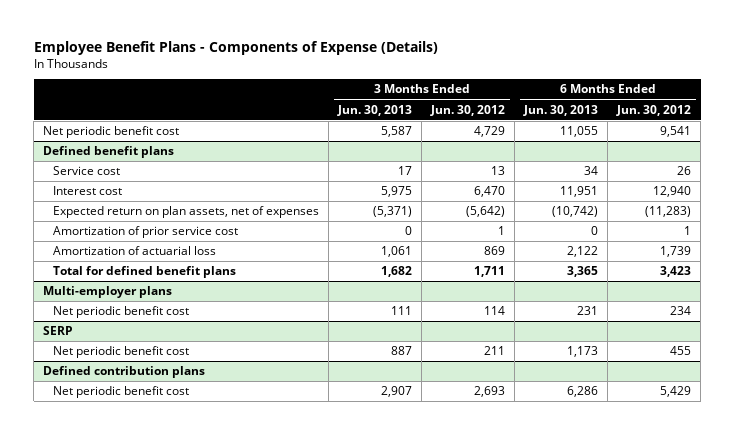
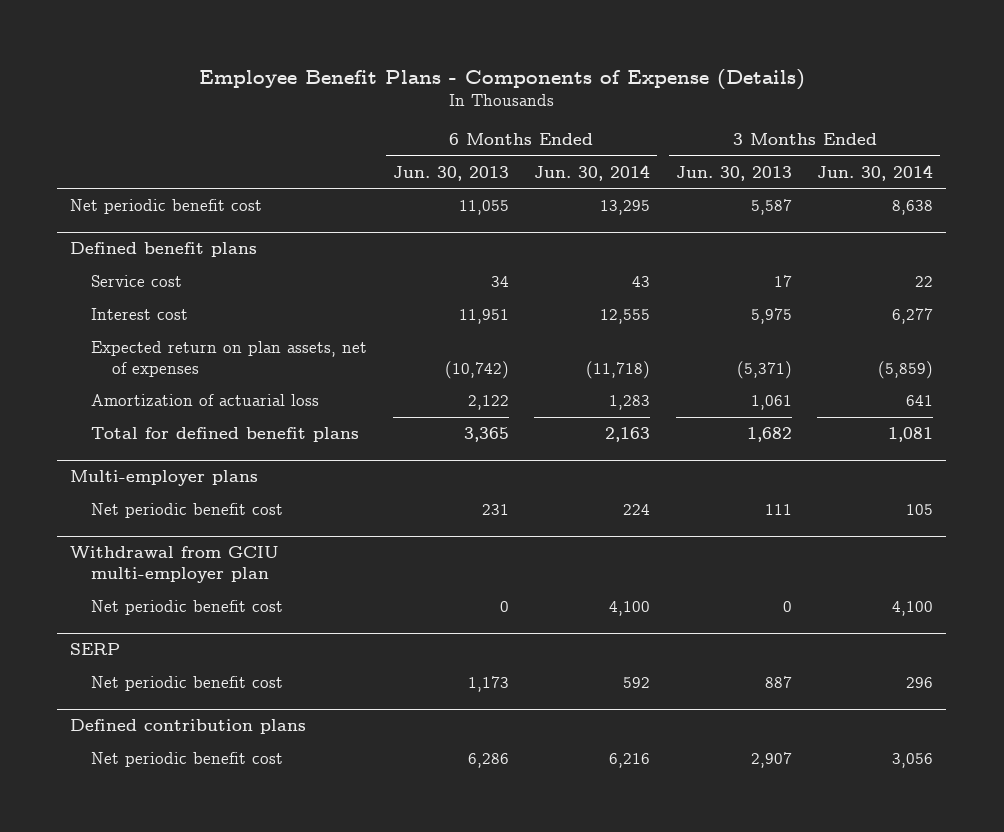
- | 3 Months Ended Jun. 30, 2013 | 3 Months Ended Jun. 30, 2012 | 6 Months Ended Jun. 30, 2013 | 6 Months Ended Jun. 30, 2012
+ | 6 Months Ended Jun. 30, 2013 | 6 Months Ended Jun. 30, 2014 | 3 Months Ended Jun. 30, 2013 | 3 Months Ended Jun. 30, 2014
@ Defined benefit plans
- Amortization of prior service cost | 0 | 1 | 0 | 1
+ Withdrawal from GCIU multi-employer plan
+ Net periodic benefit cost | 0 | 4,100 | 0 | 4,100

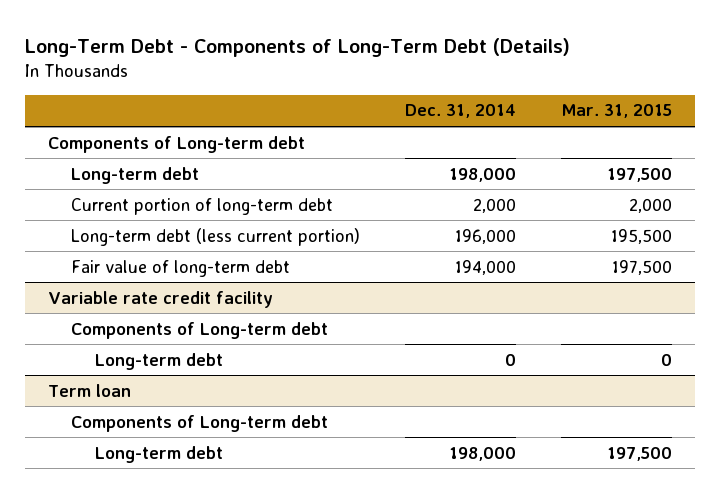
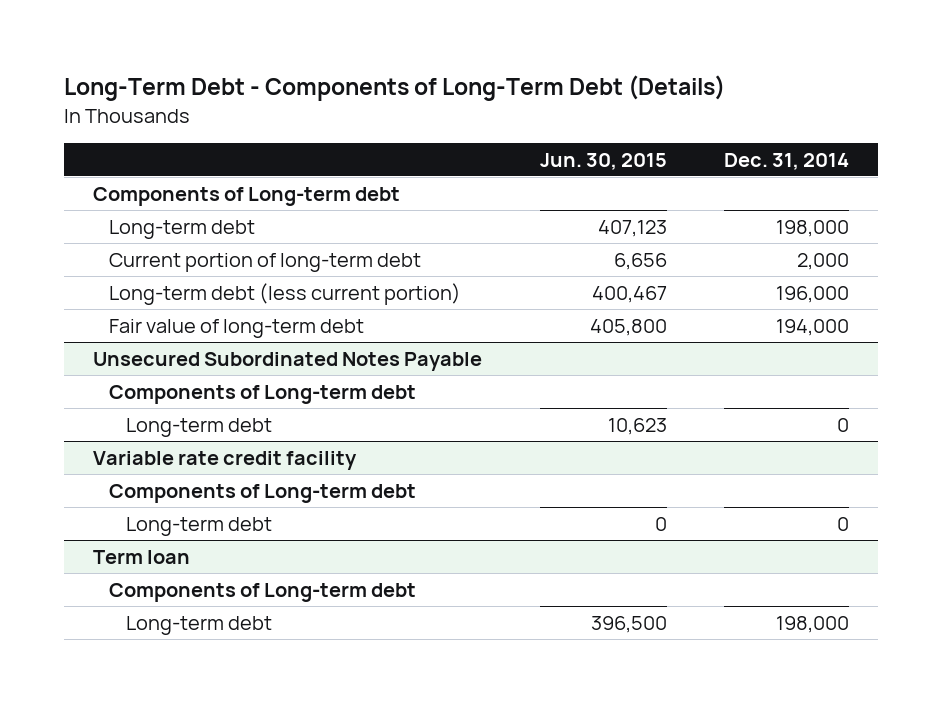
- | Dec. 31, 2014 | Mar. 31, 2015
+ | Jun. 30, 2015 | Dec. 31, 2014
+ Unsecured Subordinated Notes Payable
+ Components of Long-term debt
+ Long-term debt | 10,623 | 0

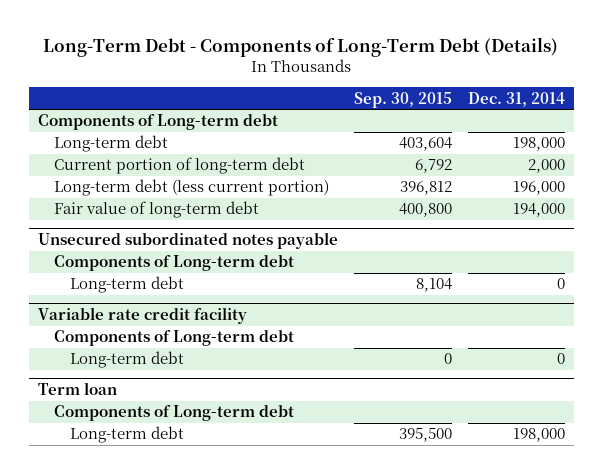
- | Jun. 30, 2015 | Dec. 31, 2014
+ | Sep. 30, 2015 | Dec. 31, 2014
- Unsecured Subordinated Notes Payable
+ Unsecured subordinated notes payable

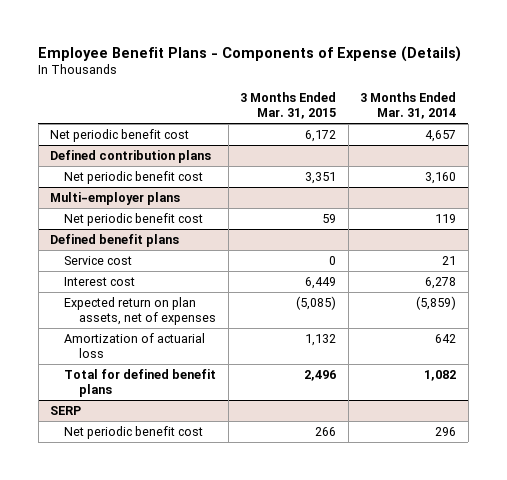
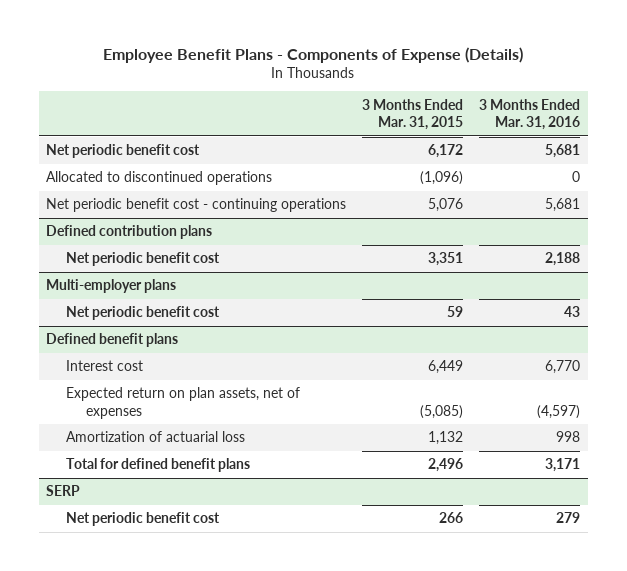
- | 3 Months Ended Mar. 31, 2015 | 3 Months Ended Mar. 31, 2014
+ | 3 Months Ended Mar. 31, 2015 | 3 Months Ended Mar. 31, 2016
+ Allocated to discontinued operations | (1,096) | 0
+ Net periodic benefit cost - continuing operations | 5,076 | 5,681
@ Defined benefit plans
- Service cost | 0 | 21

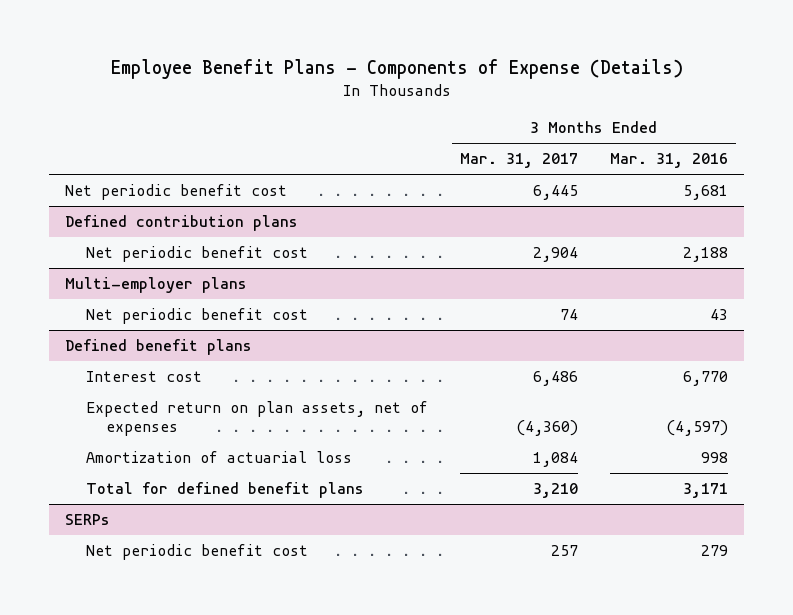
- | 3 Months Ended Mar. 31, 2015 | 3 Months Ended Mar. 31, 2016
+ | 3 Months Ended Mar. 31, 2017 | 3 Months Ended Mar. 31, 2016
- Allocated to discontinued operations | (1,096) | 0
- Net periodic benefit cost - continuing operations | 5,076 | 5,681
- SERP
+ SERPs

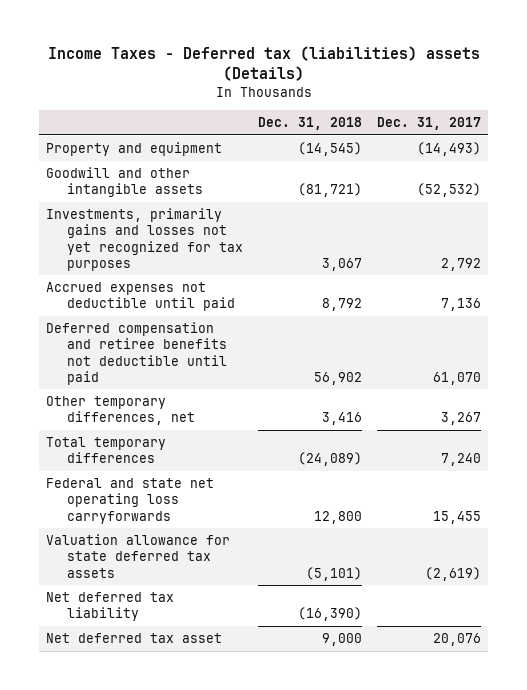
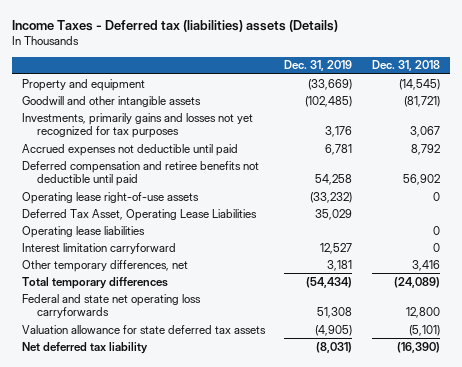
- | Dec. 31, 2018 | Dec. 31, 2017
+ | Dec. 31, 2019 | Dec. 31, 2018
+ Operating lease right-of-use assets | (33,232) | 0
+ Deferred Tax Asset, Operating Lease Liabilities | 35,029 |
+ Operating lease liabilities | | 0
+ Interest limitation carryforward | 12,527 | 0
- Net deferred tax asset | 9,000 | 20,076

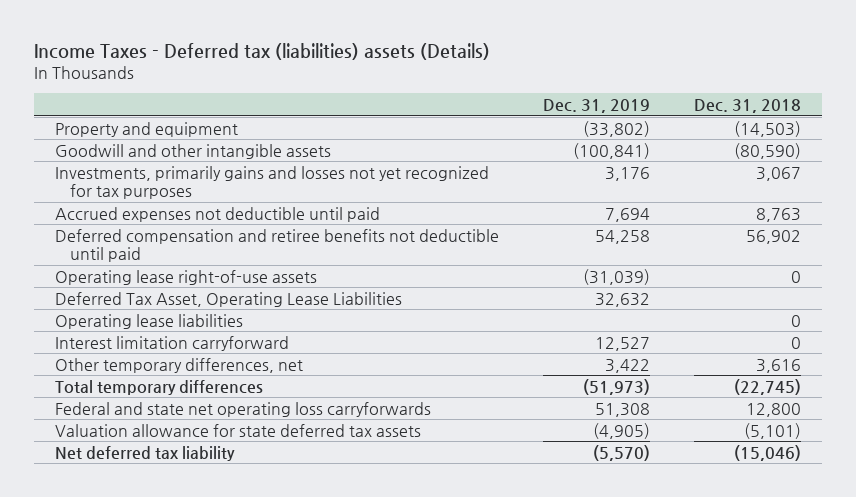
- Property and equipment | (33,669) | (14,545)
- Goodwill and other intangible assets | (102,485) | (81,721)
+ Property and equipment | (33,802) | (14,503)
+ Goodwill and other intangible assets | (100,841) | (80,590)
- Accrued expenses not deductible until paid | 6,781 | 8,792
+ Accrued expenses not deductible until paid | 7,694 | 8,763
- Operating lease right-of-use assets | (33,232) | 0
- Deferred Tax Asset, Operating Lease Liabilities | 35,029 |
+ Operating lease right-of-use assets | (31,039) | 0
+ Deferred Tax Asset, Operating Lease Liabilities | 32,632 |
- Other temporary differences, net | 3,181 | 3,416
- Total temporary differences | (54,434) | (24,089)
+ Other temporary differences, net | 3,422 | 3,616
+ Total temporary differences | (51,973) | (22,745)
- Net deferred tax liability | (8,031) | (16,390)
+ Net deferred tax liability | (5,570) | (15,046)

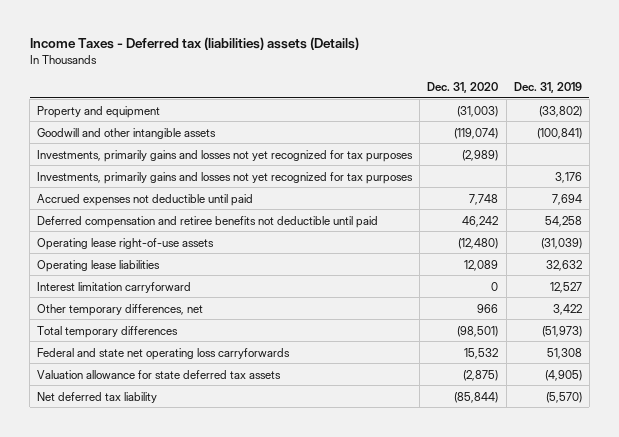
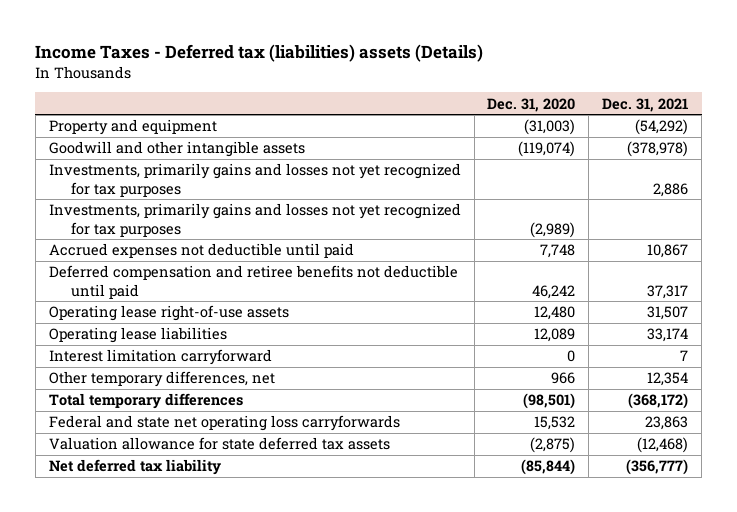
- | Dec. 31, 2020 | Dec. 31, 2019
+ | Dec. 31, 2020 | Dec. 31, 2021
moved down: Investments, primarily gains and losses not yet recognized for tax purposes | (2,989) |
- Operating lease right-of-use assets | (12,480) | (31,039)
+ Operating lease right-of-use assets | 12,480 | 31,507

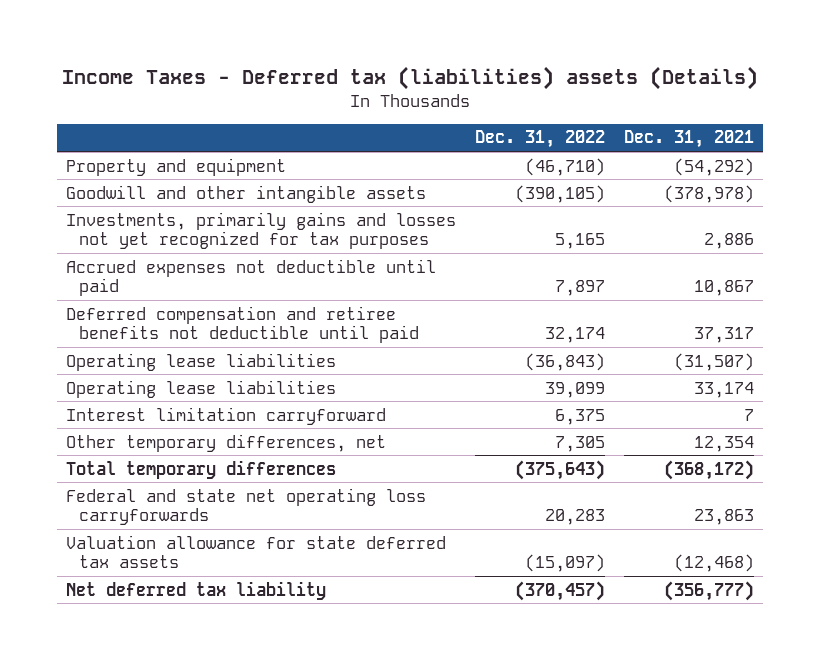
- | Dec. 31, 2020 | Dec. 31, 2021
+ | Dec. 31, 2022 | Dec. 31, 2021
- Investments, primarily gains and losses not yet recognized for tax purposes | (2,989) |
- Operating lease right-of-use assets | 12,480 | 31,507
+ Operating lease liabilities | (36,843) | (31,507)

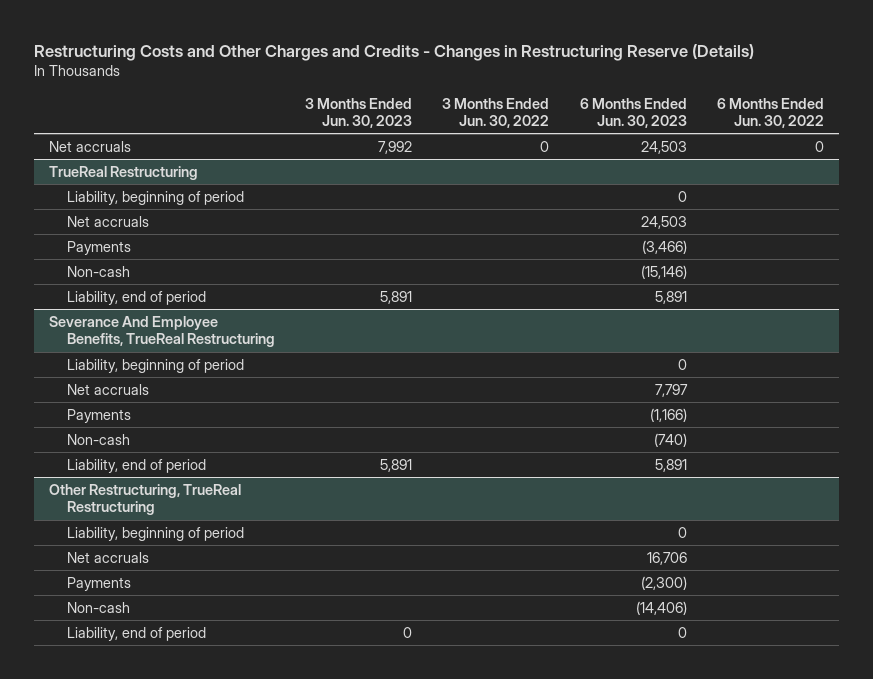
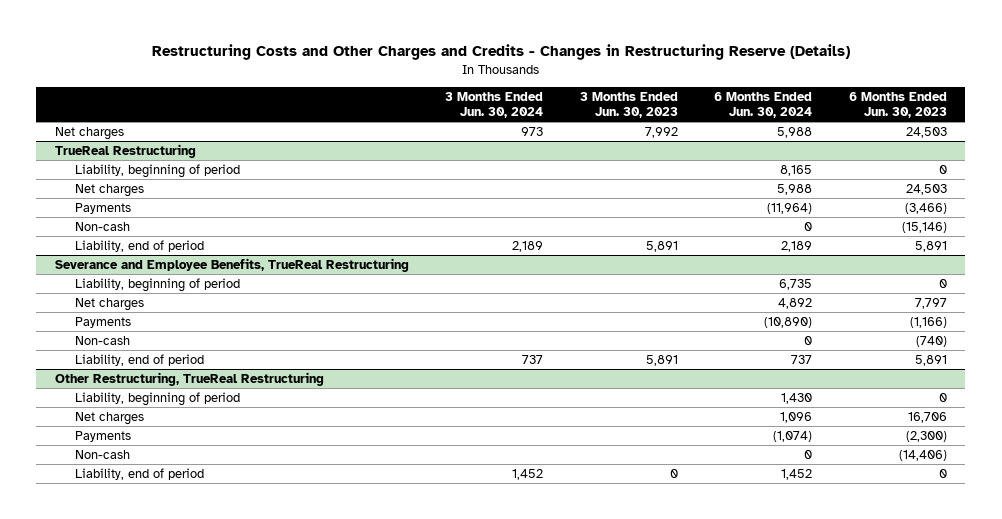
- | 3 Months Ended Jun. 30, 2023 | 3 Months Ended Jun. 30, 2022 | 6 Months Ended Jun. 30, 2023 | 6 Months Ended Jun. 30, 2022
+ | 3 Months Ended Jun. 30, 2024 | 3 Months Ended Jun. 30, 2023 | 6 Months Ended Jun. 30, 2024 | 6 Months Ended Jun. 30, 2023
- Net accruals | 7,992 | 0 | 24,503 | 0
+ Net charges | 973 | 7,992 | 5,988 | 24,503
@ TrueReal Restructuring
- Net accruals | | | 24,503 |
+ Net charges | | | 5,988 | 24,503
- Severance And Employee Benefits, TrueReal Restructuring
+ Severance and Employee Benefits, TrueReal Restructuring
- Net accruals | | | 7,797 |
+ Net charges | | | 4,892 | 7,797
@ Other Restructuring, TrueReal Restructuring
- Net accruals | | | 16,706 |
+ Net charges | | | 1,096 | 16,706

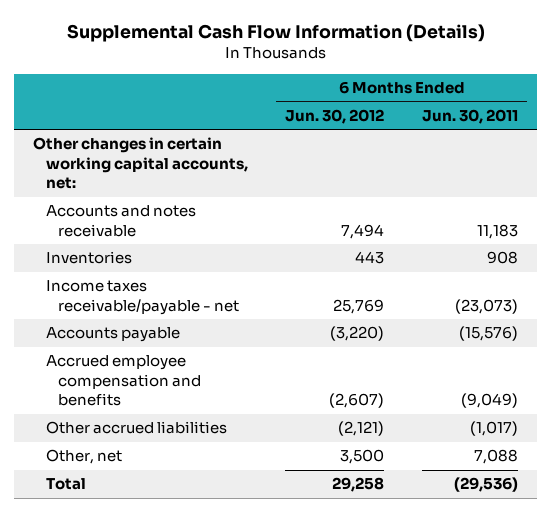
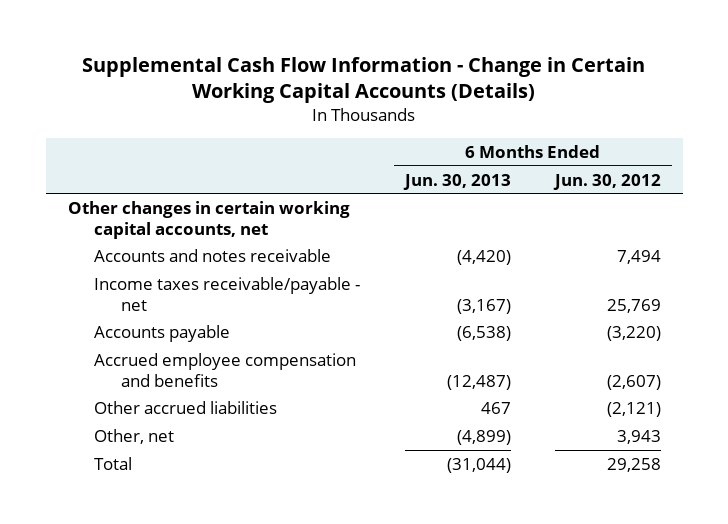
- Supplemental Cash Flow Information (Details)
+ Supplemental Cash Flow Information - Change in Certain Working Capital Accounts (Details)
- | 6 Months Ended Jun. 30, 2012 | 6 Months Ended Jun. 30, 2011
+ | 6 Months Ended Jun. 30, 2013 | 6 Months Ended Jun. 30, 2012
- Other changes in certain working capital accounts, net:
+ Other changes in certain working capital accounts, net
- Inventories | 443 | 908
- Other, net | 3,500 | 7,088
+ Other, net | (4,899) | 3,943

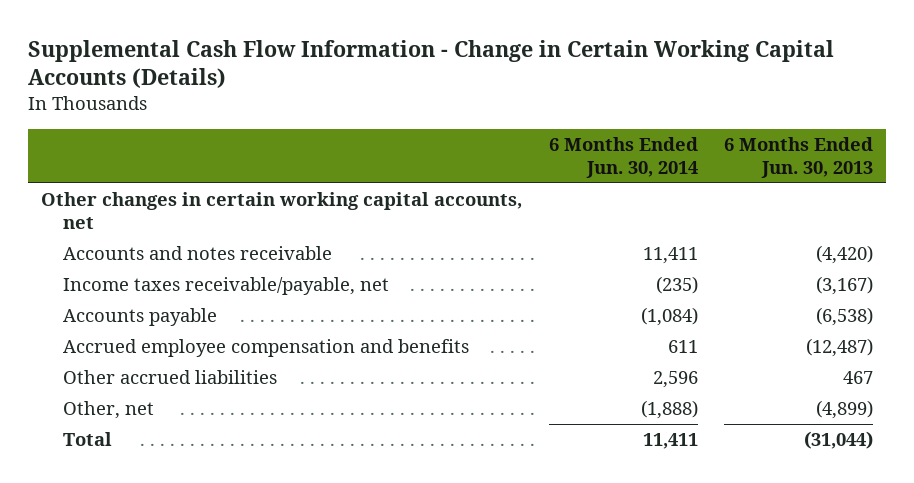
- | 6 Months Ended Jun. 30, 2013 | 6 Months Ended Jun. 30, 2012
+ | 6 Months Ended Jun. 30, 2014 | 6 Months Ended Jun. 30, 2013
- Income taxes receivable/payable - net | (3,167) | 25,769
+ Income taxes receivable/payable, net | (235) | (3,167)

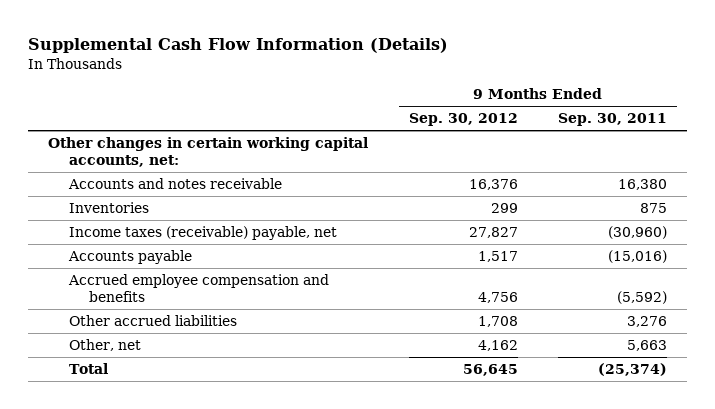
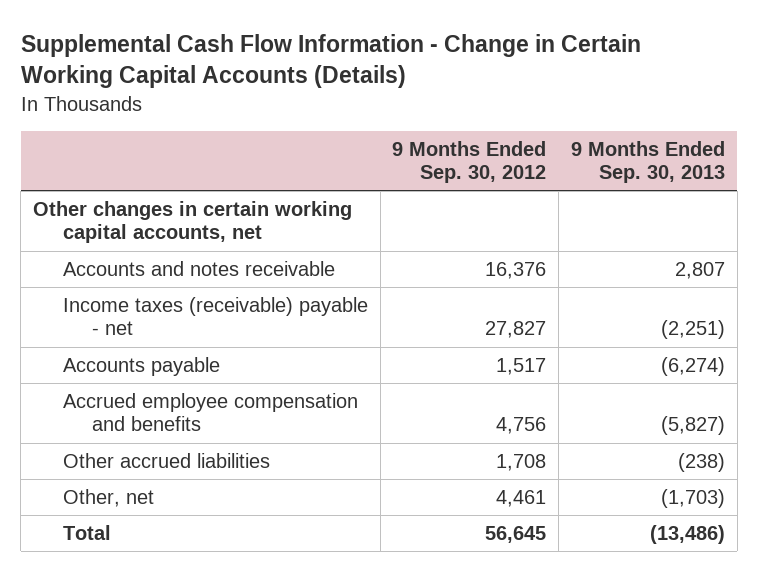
- Supplemental Cash Flow Information (Details)
+ Supplemental Cash Flow Information - Change in Certain Working Capital Accounts (Details)
- | 9 Months Ended Sep. 30, 2012 | 9 Months Ended Sep. 30, 2011
+ | 9 Months Ended Sep. 30, 2012 | 9 Months Ended Sep. 30, 2013
- Other changes in certain working capital accounts, net:
+ Other changes in certain working capital accounts, net
- Inventories | 299 | 875
- Income taxes (receivable) payable, net | 27,827 | (30,960)
+ Income taxes (receivable) payable - net | 27,827 | (2,251)
- Other, net | 4,162 | 5,663
+ Other, net | 4,461 | (1,703)

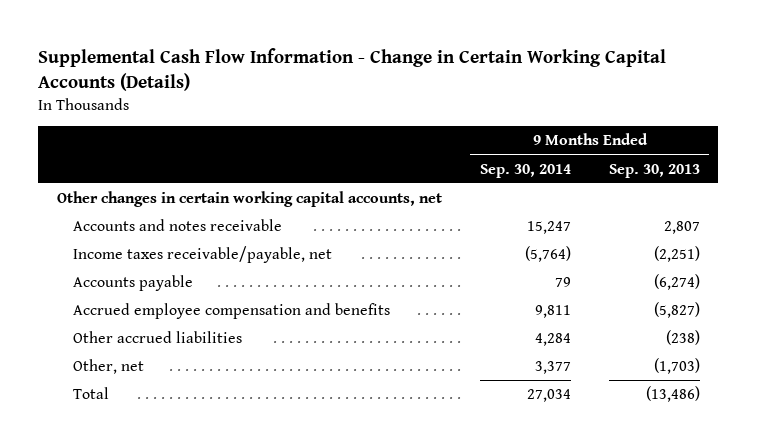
- | 9 Months Ended Sep. 30, 2012 | 9 Months Ended Sep. 30, 2013
+ | 9 Months Ended Sep. 30, 2014 | 9 Months Ended Sep. 30, 2013
- Income taxes (receivable) payable - net | 27,827 | (2,251)
+ Income taxes receivable/payable, net | (5,764) | (2,251)

